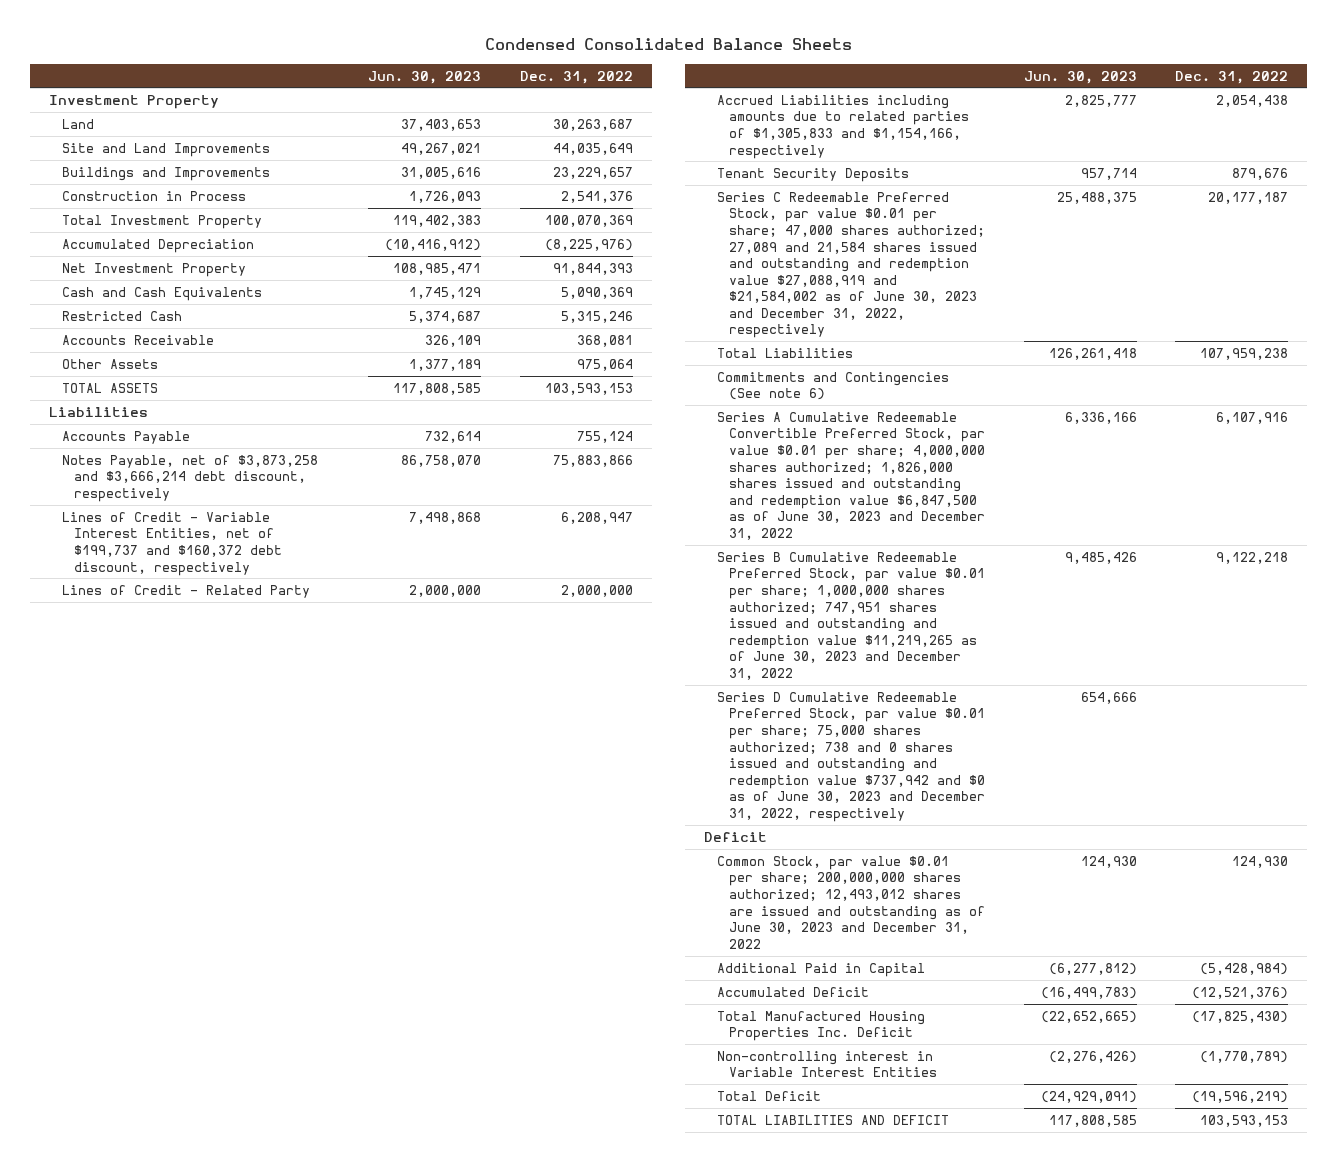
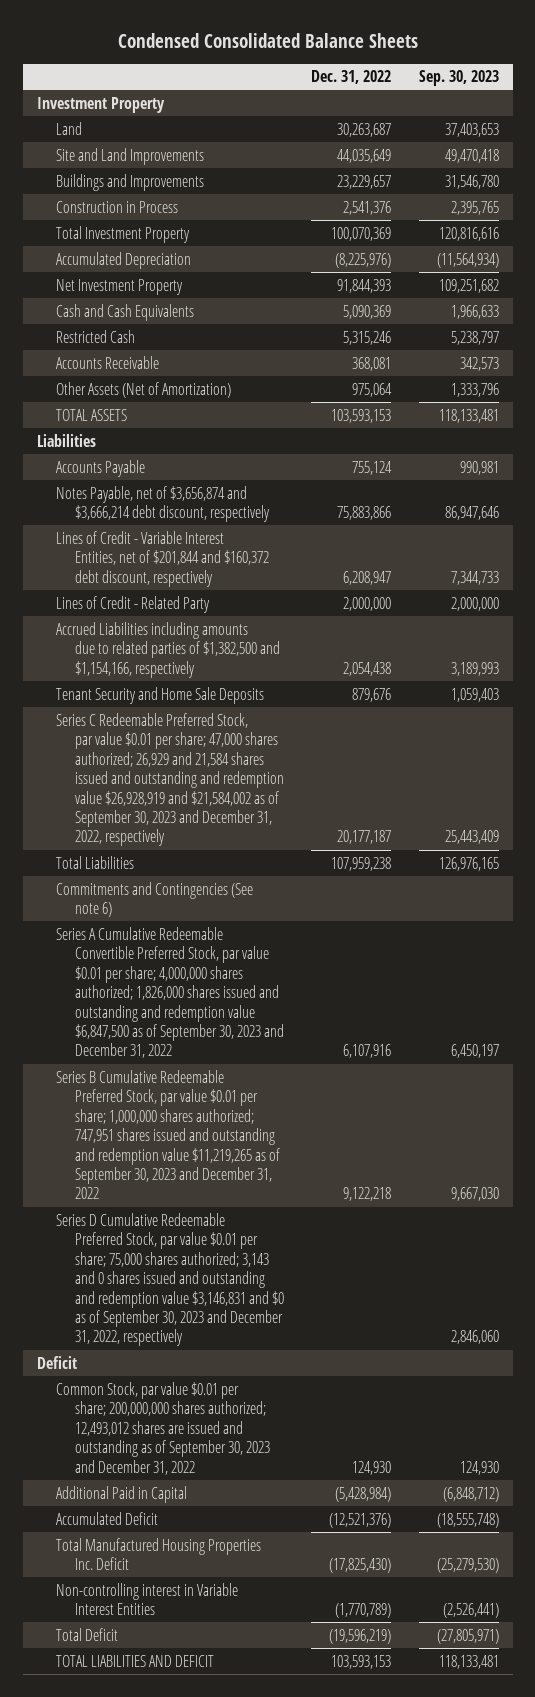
- | Jun. 30, 2023 | Dec. 31, 2022
+ | Dec. 31, 2022 | Sep. 30, 2023
- Other Assets | 1,377,189 | 975,064
+ Other Assets (Net of Amortization) | 975,064 | 1,333,796
- Notes Payable, net of $3,873,258 and $3,666,214 debt discount, respectively | 86,758,070 | 75,883,866
- Lines of Credit - Variable Interest Entities, net of $199,737 and $160,372 debt discount, respectively | 7,498,868 | 6,208,947
+ Notes Payable, net of $3,656,874 and $3,666,214 debt discount, respectively | 75,883,866 | 86,947,646
+ Lines of Credit - Variable Interest Entities, net of $201,844 and $160,372 debt discount, respectively | 6,208,947 | 7,344,733
- Accrued Liabilities including amounts due to related parties of $1,305,833 and $1,154,166, respectively | 2,825,777 | 2,054,438
- Tenant Security Deposits | 957,714 | 879,676
- Series C Redeemable Preferred Stock, par value $0.01 per share; 47,000 shares authorized; 27,089 and 21,584 shares issued and outstanding and redemption value $27,088,919 and $21,584,002 as of June 30, 2023 and December 31, 2022, respectively | 25,488,375 | 20,177,187
+ Accrued Liabilities including amounts due to related parties of $1,382,500 and $1,154,166, respectively | 2,054,438 | 3,189,993
+ Tenant Security and Home Sale Deposits | 879,676 | 1,059,403
+ Series C Redeemable Preferred Stock, par value $0.01 per share; 47,000 shares authorized; 26,929 and 21,584 shares issued and outstanding and redemption value $26,928,919 and $21,584,002 as of September 30, 2023 and December 31, 2022, respectively | 20,177,187 | 25,443,409
- Series A Cumulative Redeemable Convertible Preferred Stock, par value $0.01 per share; 4,000,000 shares authorized; 1,826,000 shares issued and outstanding and redemption value $6,847,500 as of June 30, 2023 and December 31, 2022 | 6,336,166 | 6,107,916
- Series B Cumulative Redeemable Preferred Stock, par value $0.01 per share; 1,000,000 shares authorized; 747,951 shares issued and outstanding and redemption value $11,219,265 as of June 30, 2023 and December 31, 2022 | 9,485,426 | 9,122,218
- Series D Cumulative Redeemable Preferred Stock, par value $0.01 per share; 75,000 shares authorized; 738 and 0 shares issued and outstanding and redemption value $737,942 and $0 as of June 30, 2023 and December 31, 2022, respectively | 654,666 |
+ Series A Cumulative Redeemable Convertible Preferred Stock, par value $0.01 per share; 4,000,000 shares authorized; 1,826,000 shares issued and outstanding and redemption value $6,847,500 as of September 30, 2023 and December 31, 2022 | 6,107,916 | 6,450,197
+ Series B Cumulative Redeemable Preferred Stock, par value $0.01 per share; 1,000,000 shares authorized; 747,951 shares issued and outstanding and redemption value $11,219,265 as of September 30, 2023 and December 31, 2022 | 9,122,218 | 9,667,030
+ Series D Cumulative Redeemable Preferred Stock, par value $0.01 per share; 75,000 shares authorized; 3,143 and 0 shares issued and outstanding and redemption value $3,146,831 and $0 as of September 30, 2023 and December 31, 2022, respectively | | 2,846,060
- Common Stock, par value $0.01 per share; 200,000,000 shares authorized; 12,493,012 shares are issued and outstanding as of June 30, 2023 and December 31, 2022 | 124,930 | 124,930
+ Common Stock, par value $0.01 per share; 200,000,000 shares authorized; 12,493,012 shares are issued and outstanding as of September 30, 2023 and December 31, 2022 | 124,930 | 124,930

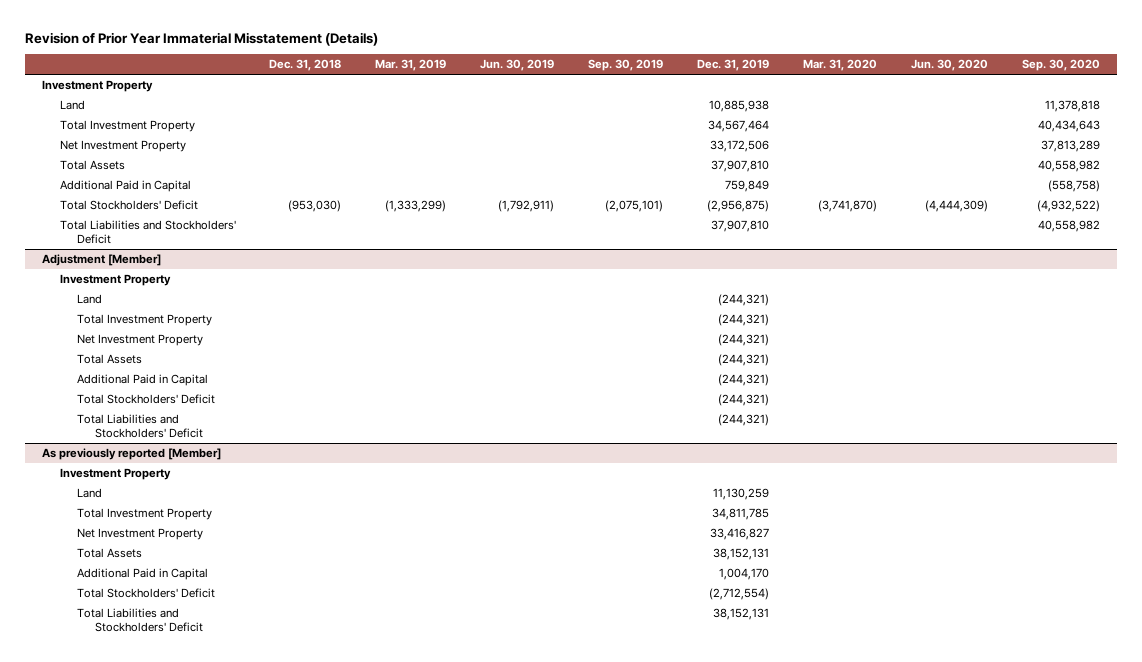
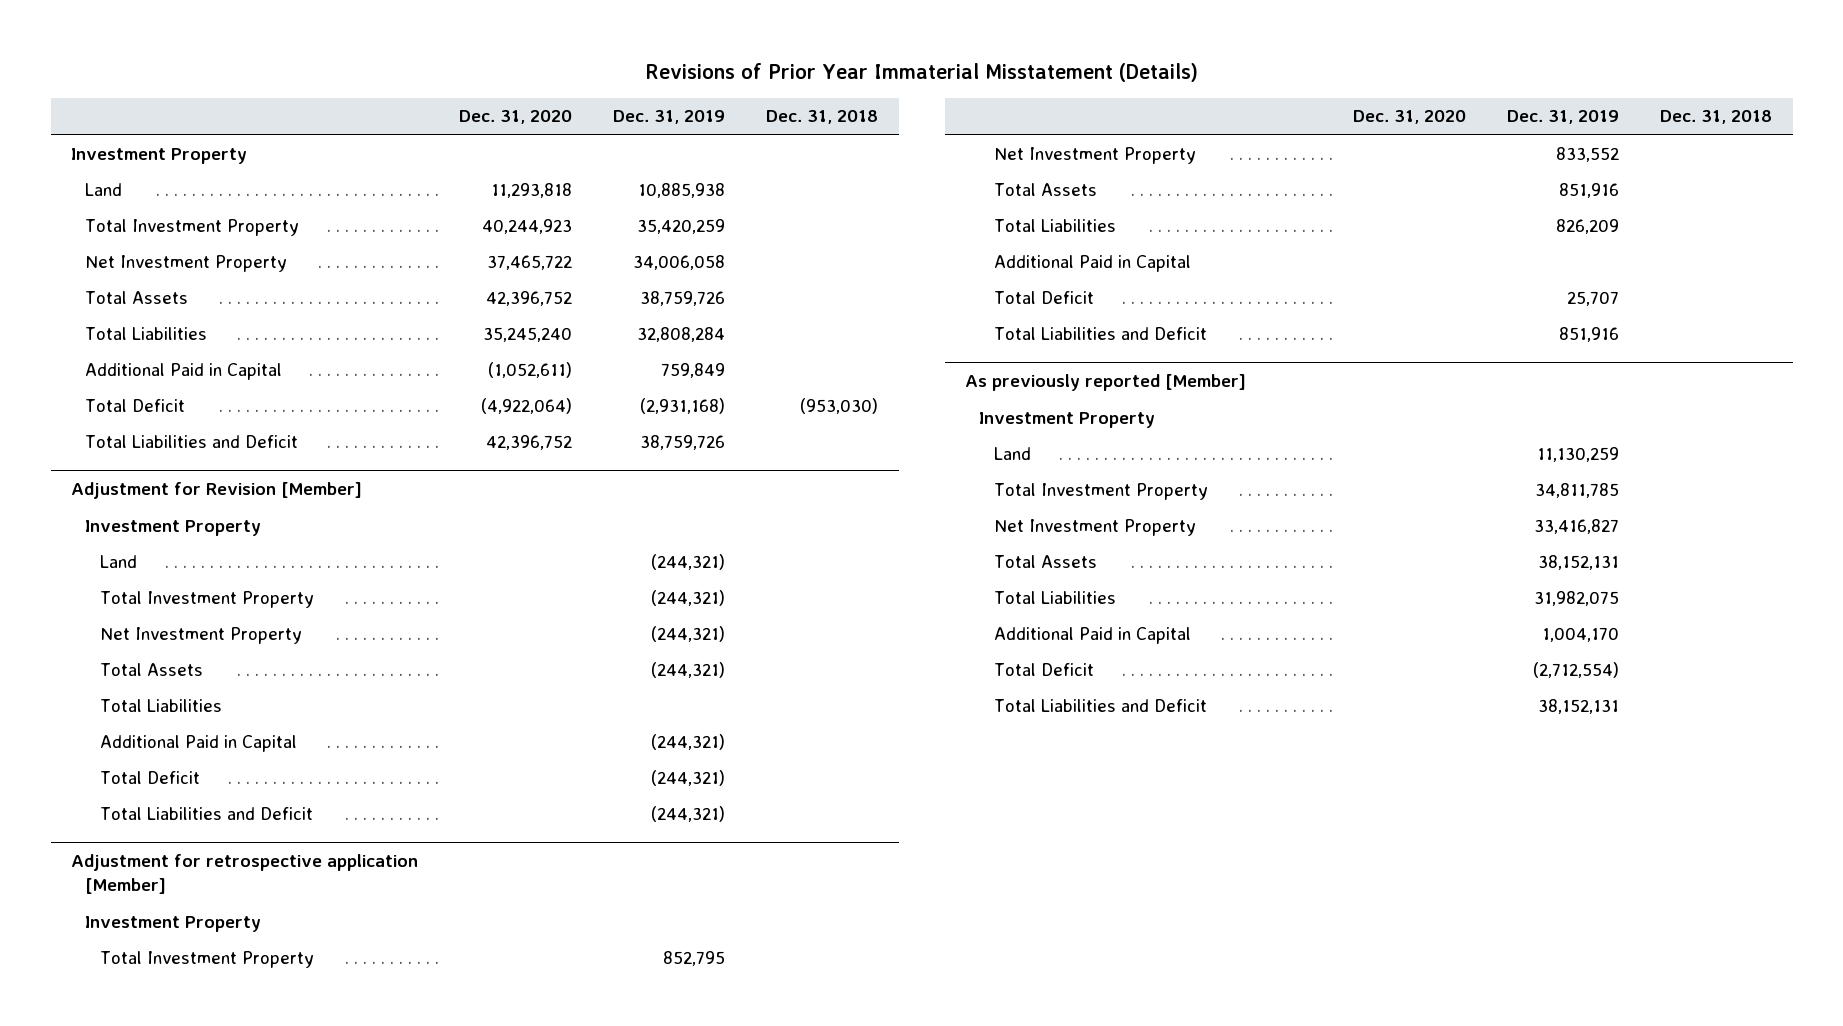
- Revision of Prior Year Immaterial Misstatement (Details)
+ Revisions of Prior Year Immaterial Misstatement (Details)
- | Dec. 31, 2018 | Mar. 31, 2019 | Jun. 30, 2019 | Sep. 30, 2019 | Dec. 31, 2019 | Mar. 31, 2020 | Jun. 30, 2020 | Sep. 30, 2020
+ | Dec. 31, 2020 | Dec. 31, 2019 | Dec. 31, 2018
- Total Investment Property | | | | | 34,567,464 | | | 40,434,643
- Net Investment Property | | | | | 33,172,506 | | | 37,813,289
- Total Assets | | | | | 37,907,810 | | | 40,558,982
+ Total Investment Property | 40,244,923 | 35,420,259 |
+ Net Investment Property | 37,465,722 | 34,006,058 |
+ Total Assets | 42,396,752 | 38,759,726 |
+ Total Liabilities | 35,245,240 | 32,808,284 |
- Total Stockholders' Deficit | (953,030) | (1,333,299) | (1,792,911) | (2,075,101) | (2,956,875) | (3,741,870) | (4,444,309) | (4,932,522)
- Total Liabilities and Stockholders' Deficit | | | | | 37,907,810 | | | 40,558,982
- Adjustment [Member]
+ Total Deficit | (4,922,064) | (2,931,168) | (953,030)
+ Total Liabilities and Deficit | 42,396,752 | 38,759,726 |
+ Adjustment for Revision [Member]
+ Total Liabilities
- Total Stockholders' Deficit | | | | | (244,321) | | |
- Total Liabilities and Stockholders' Deficit | | | | | (244,321) | | |
+ Total Deficit | | (244,321) |
+ Total Liabilities and Deficit | | (244,321) |
+ Adjustment for retrospective application [Member]
+ Investment Property
+ Total Investment Property | | 852,795 |
+ Net Investment Property | | 833,552 |
+ Total Assets | | 851,916 |
+ Total Liabilities | | 826,209 |
+ Additional Paid in Capital
+ Total Deficit | | 25,707 |
+ Total Liabilities and Deficit | | 851,916 |
@ As previously reported [Member]
+ Total Liabilities | | 31,982,075 |
- Total Stockholders' Deficit | | | | | (2,712,554) | | |
- Total Liabilities and Stockholders' Deficit | | | | | 38,152,131 | | |
+ Total Deficit | | (2,712,554) |
+ Total Liabilities and Deficit | | 38,152,131 |

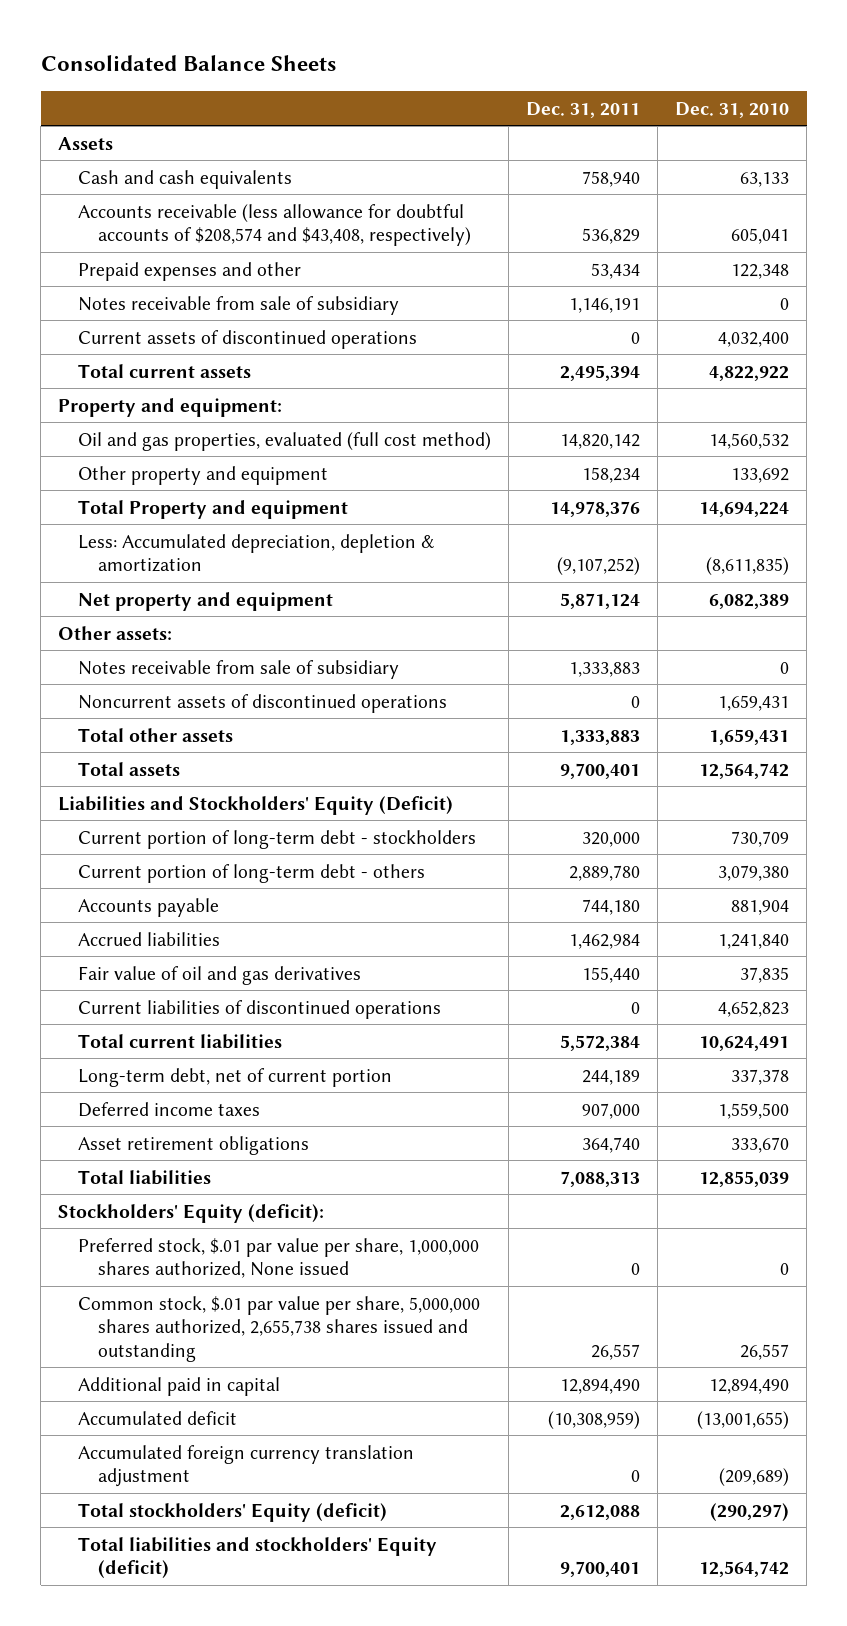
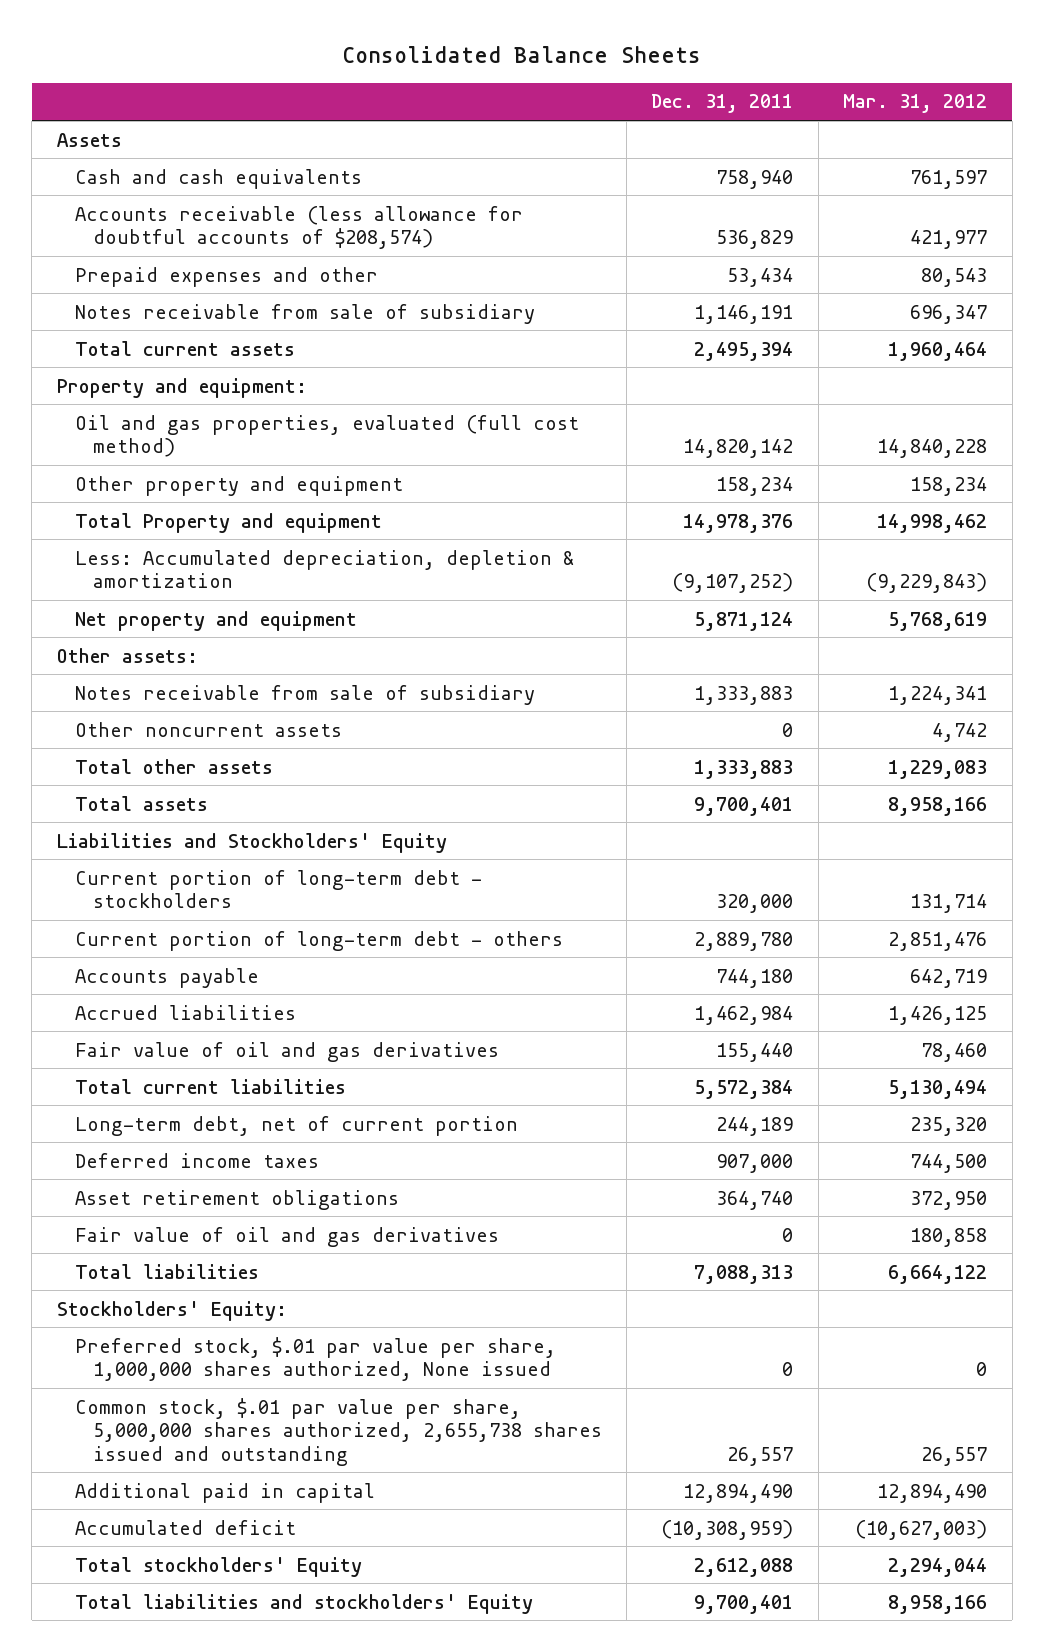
- | Dec. 31, 2011 | Dec. 31, 2010
+ | Dec. 31, 2011 | Mar. 31, 2012
- Accounts receivable (less allowance for doubtful accounts of $208,574 and $43,408, respectively) | 536,829 | 605,041
+ Accounts receivable (less allowance for doubtful accounts of $208,574) | 536,829 | 421,977
- Current assets of discontinued operations | 0 | 4,032,400
- Noncurrent assets of discontinued operations | 0 | 1,659,431
+ Other noncurrent assets | 0 | 4,742
- Liabilities and Stockholders' Equity (Deficit)
+ Liabilities and Stockholders' Equity
- Current liabilities of discontinued operations | 0 | 4,652,823
+ Fair value of oil and gas derivatives | 0 | 180,858
- Stockholders' Equity (deficit):
+ Stockholders' Equity:
- Accumulated foreign currency translation adjustment | 0 | (209,689)
- Total stockholders' Equity (deficit) | 2,612,088 | (290,297)
- Total liabilities and stockholders' Equity (deficit) | 9,700,401 | 12,564,742
+ Total stockholders' Equity | 2,612,088 | 2,294,044
+ Total liabilities and stockholders' Equity | 9,700,401 | 8,958,166

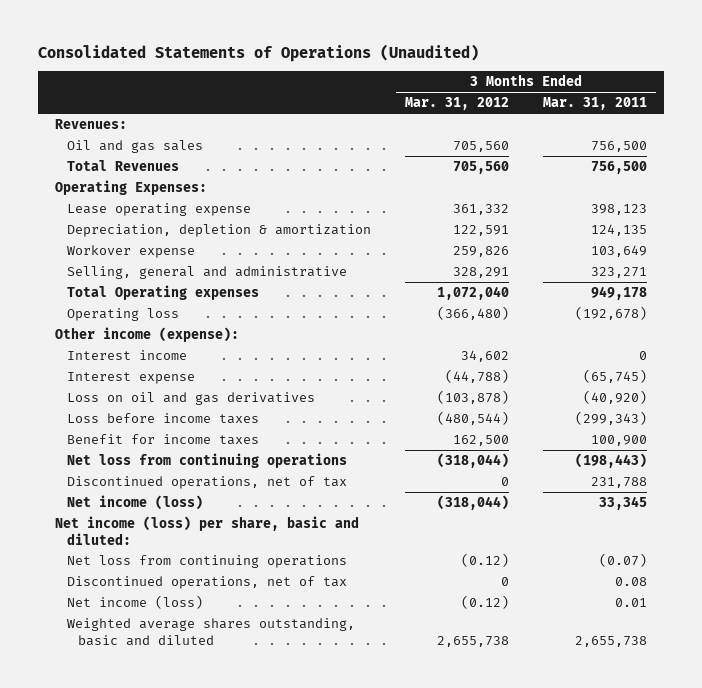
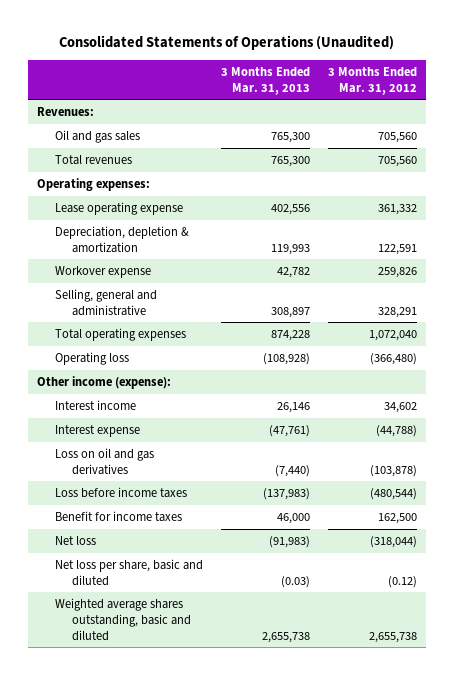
- | 3 Months Ended Mar. 31, 2012 | 3 Months Ended Mar. 31, 2011
+ | 3 Months Ended Mar. 31, 2013 | 3 Months Ended Mar. 31, 2012
- Total Revenues | 705,560 | 756,500
- Operating Expenses:
+ Total revenues | 765,300 | 705,560
+ Operating expenses:
- Total Operating expenses | 1,072,040 | 949,178
+ Total operating expenses | 874,228 | 1,072,040
- Net loss from continuing operations | (318,044) | (198,443)
- Discontinued operations, net of tax | 0 | 231,788
- Net income (loss) | (318,044) | 33,345
- Net income (loss) per share, basic and diluted:
- Net loss from continuing operations | (0.12) | (0.07)
- Discontinued operations, net of tax | 0 | 0.08
- Net income (loss) | (0.12) | 0.01
+ Net loss | (91,983) | (318,044)
+ Net loss per share, basic and diluted | (0.03) | (0.12)

